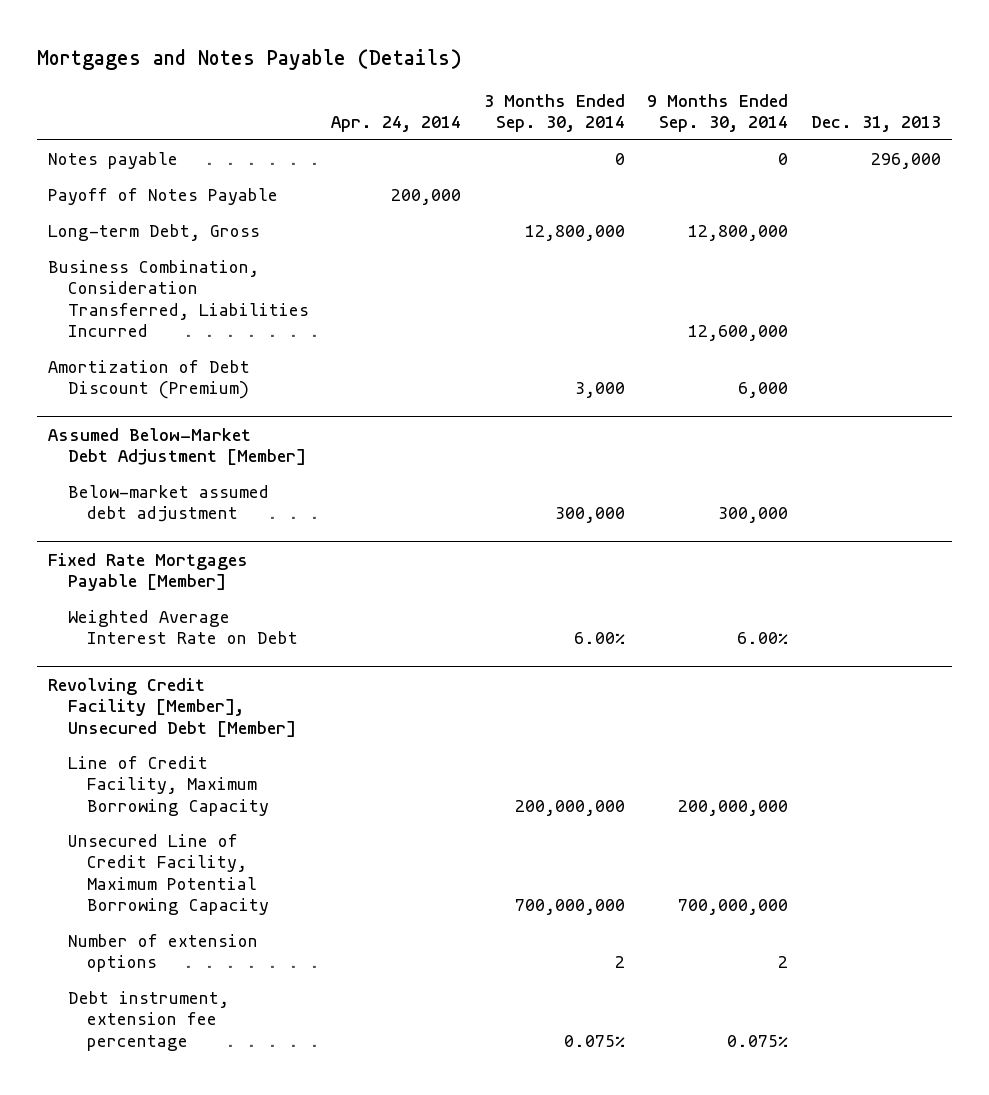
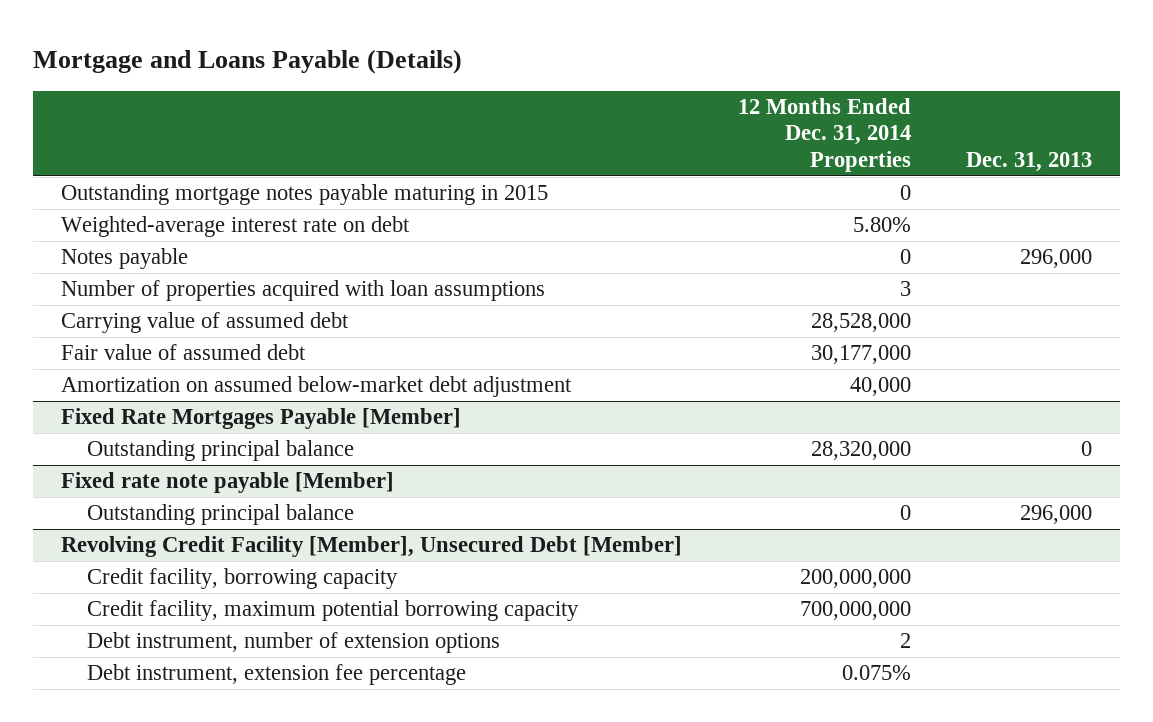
- Mortgages and Notes Payable (Details)
+ Mortgage and Loans Payable (Details)
- | Apr. 24, 2014 | 3 Months Ended Sep. 30, 2014 | 9 Months Ended Sep. 30, 2014 | Dec. 31, 2013
+ | 12 Months Ended Dec. 31, 2014 Properties | Dec. 31, 2013
+ Outstanding mortgage notes payable maturing in 2015 | 0 |
+ Weighted-average interest rate on debt | 5.80% |
- Payoff of Notes Payable | 200,000 | | |
- Long-term Debt, Gross | | 12,800,000 | 12,800,000 |
- Business Combination, Consideration Transferred, Liabilities Incurred | | | 12,600,000 |
- Amortization of Debt Discount (Premium) | | 3,000 | 6,000 |
- Assumed Below-Market Debt Adjustment [Member]
- Below-market assumed debt adjustment | | 300,000 | 300,000 |
+ Number of properties acquired with loan assumptions | 3 |
+ Carrying value of assumed debt | 28,528,000 |
+ Fair value of assumed debt | 30,177,000 |
+ Amortization on assumed below-market debt adjustment | 40,000 |
@ Fixed Rate Mortgages Payable [Member]
- Weighted Average Interest Rate on Debt | | 6.00% | 6.00% |
+ Outstanding principal balance | 28,320,000 | 0
+ Fixed rate note payable [Member]
+ Outstanding principal balance | 0 | 296,000
@ Revolving Credit Facility [Member], Unsecured Debt [Member]
- Line of Credit Facility, Maximum Borrowing Capacity | | 200,000,000 | 200,000,000 |
- Unsecured Line of Credit Facility, Maximum Potential Borrowing Capacity | | 700,000,000 | 700,000,000 |
- Number of extension options | | 2 | 2 |
+ Credit facility, borrowing capacity | 200,000,000 |
+ Credit facility, maximum potential borrowing capacity | 700,000,000 |
+ Debt instrument, number of extension options | 2 |

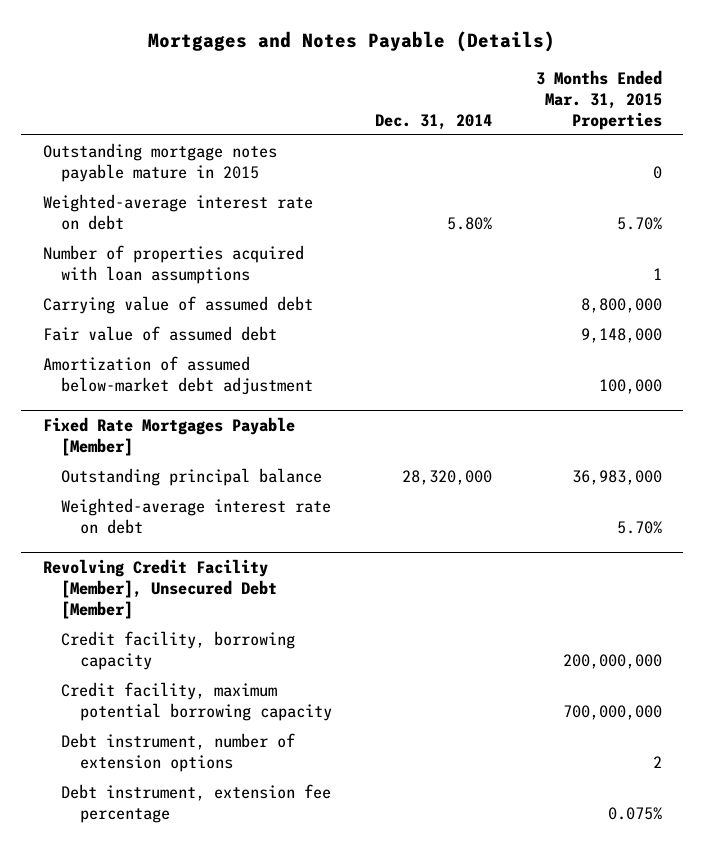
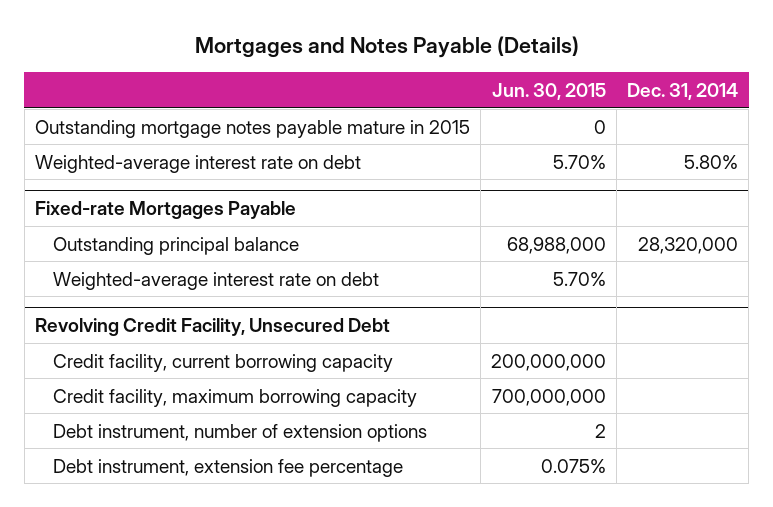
- | Dec. 31, 2014 | 3 Months Ended Mar. 31, 2015 Properties
+ | Jun. 30, 2015 | Dec. 31, 2014
- Number of properties acquired with loan assumptions | | 1
- Carrying value of assumed debt | | 8,800,000
- Fair value of assumed debt | | 9,148,000
- Amortization of assumed below-market debt adjustment | | 100,000
- Fixed Rate Mortgages Payable [Member]
+ Fixed-rate Mortgages Payable
- Revolving Credit Facility [Member], Unsecured Debt [Member]
- Credit facility, borrowing capacity | | 200,000,000
- Credit facility, maximum potential borrowing capacity | | 700,000,000
+ Revolving Credit Facility, Unsecured Debt
+ Credit facility, current borrowing capacity | 200,000,000 |
+ Credit facility, maximum borrowing capacity | 700,000,000 |

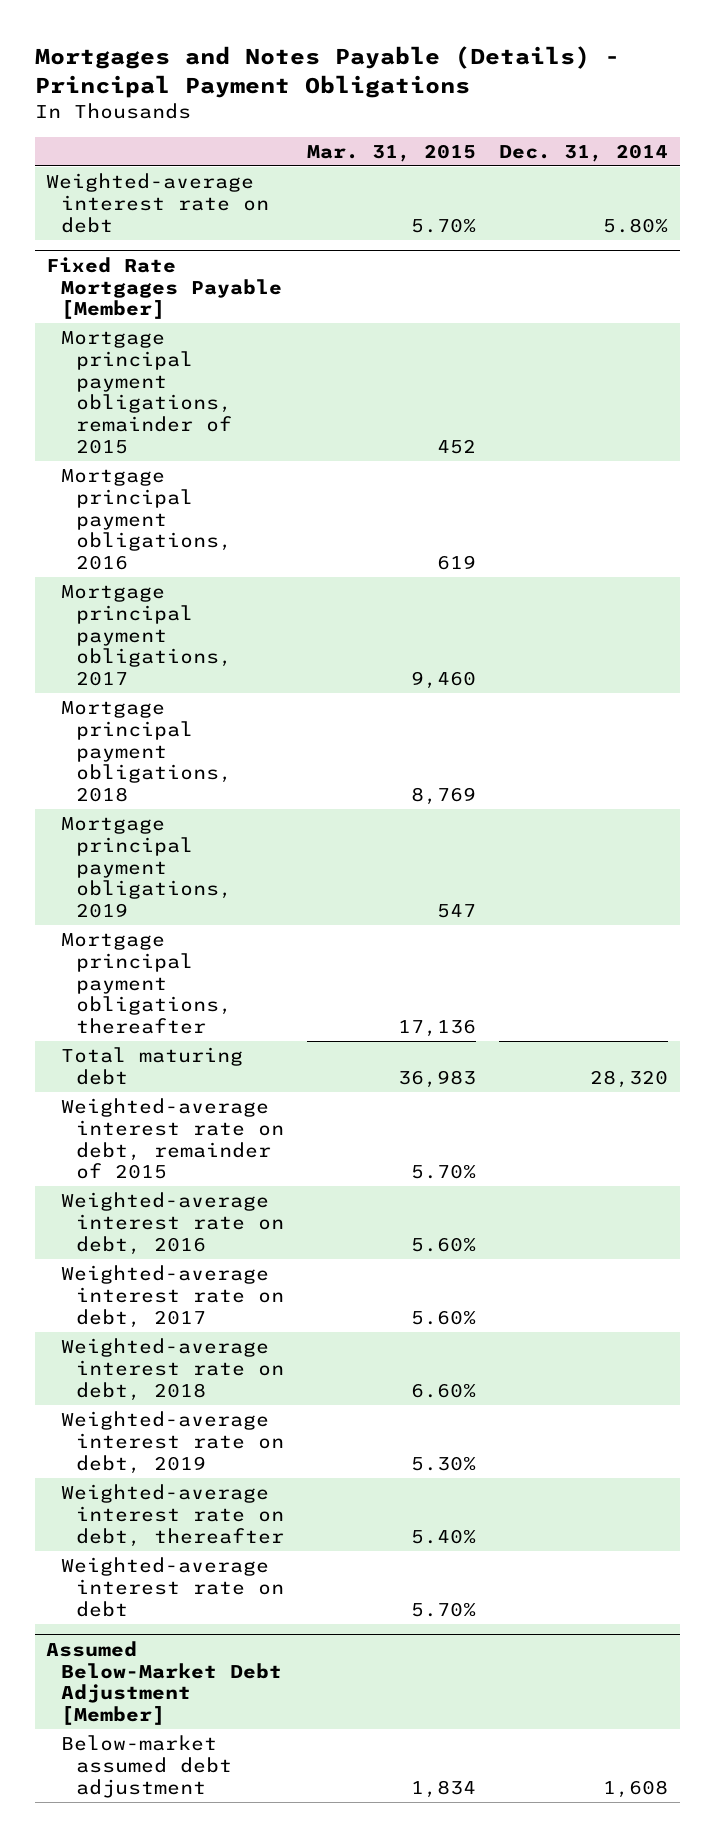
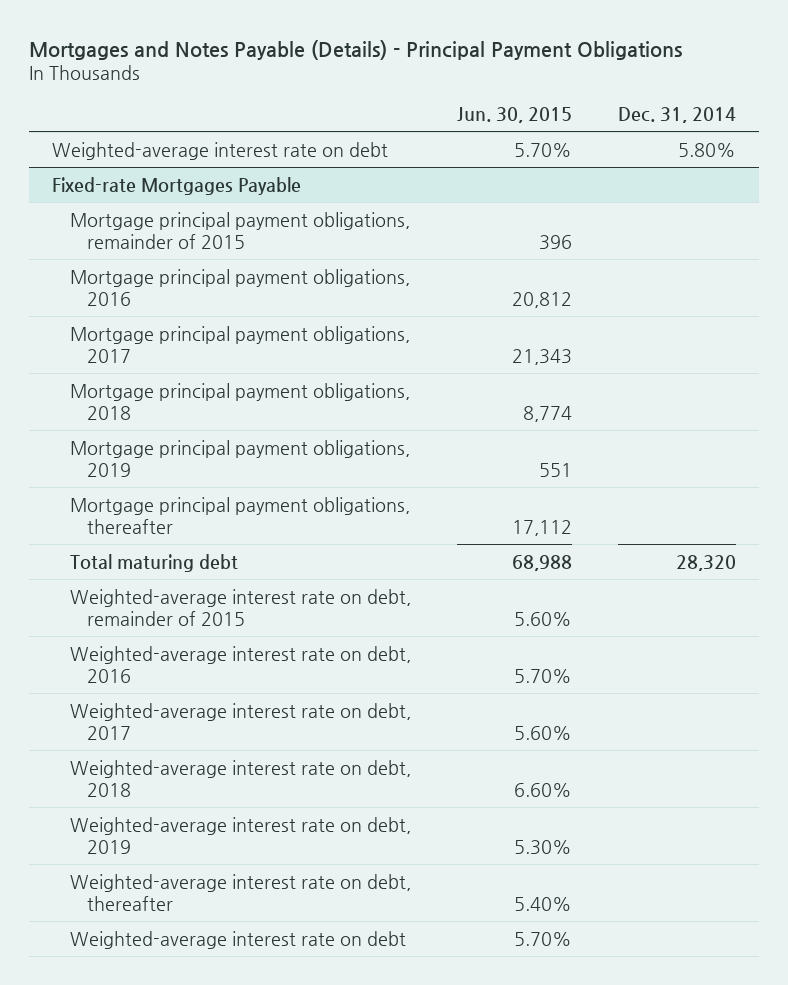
- | Mar. 31, 2015 | Dec. 31, 2014
+ | Jun. 30, 2015 | Dec. 31, 2014
- Fixed Rate Mortgages Payable [Member]
+ Fixed-rate Mortgages Payable
- Assumed Below-Market Debt Adjustment [Member]
- Below-market assumed debt adjustment | 1,834 | 1,608

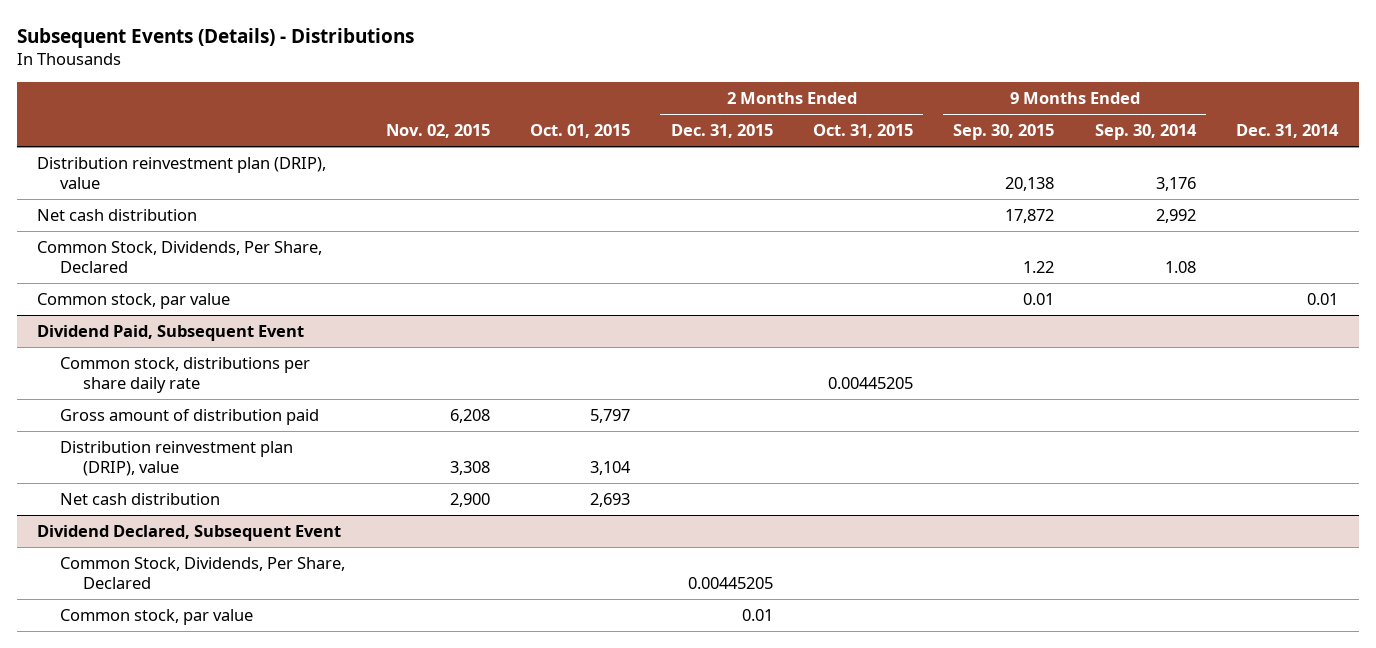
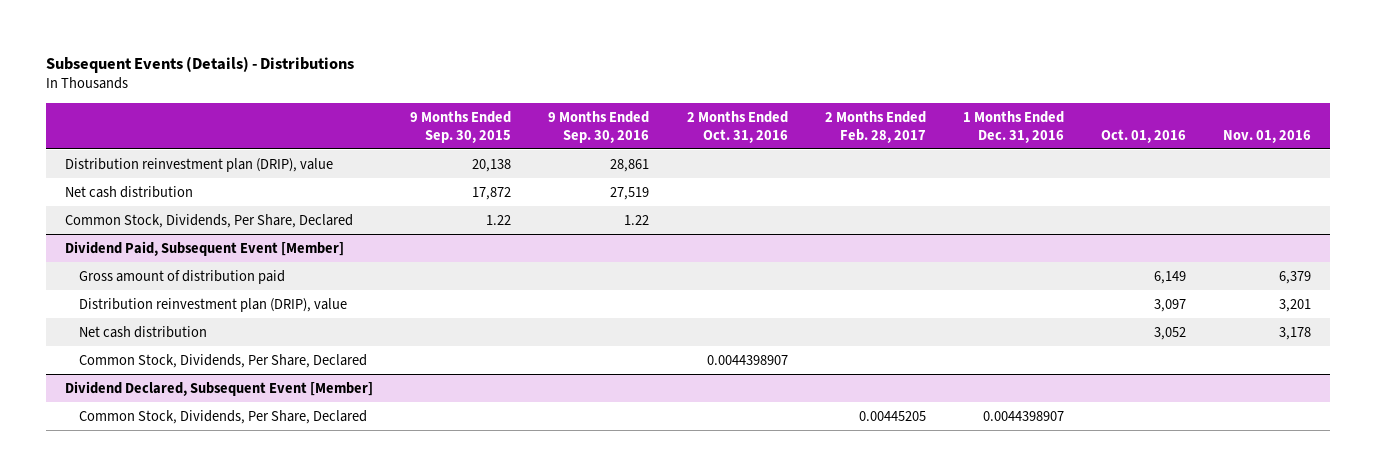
- | Nov. 02, 2015 | Oct. 01, 2015 | 2 Months Ended Dec. 31, 2015 | 2 Months Ended Oct. 31, 2015 | 9 Months Ended Sep. 30, 2015 | 9 Months Ended Sep. 30, 2014 | Dec. 31, 2014
+ | 9 Months Ended Sep. 30, 2015 | 9 Months Ended Sep. 30, 2016 | 2 Months Ended Oct. 31, 2016 | 2 Months Ended Feb. 28, 2017 | 1 Months Ended Dec. 31, 2016 | Oct. 01, 2016 | Nov. 01, 2016
- Common stock, par value | | | | | 0.01 | | 0.01
- Dividend Paid, Subsequent Event
- Common stock, distributions per share daily rate | | | | 0.00445205 | | |
+ Dividend Paid, Subsequent Event [Member]
- Dividend Declared, Subsequent Event
+ Common Stock, Dividends, Per Share, Declared | | | 0.0044398907 | | | |
+ Dividend Declared, Subsequent Event [Member]
- Common stock, par value | | | 0.01 | | | |

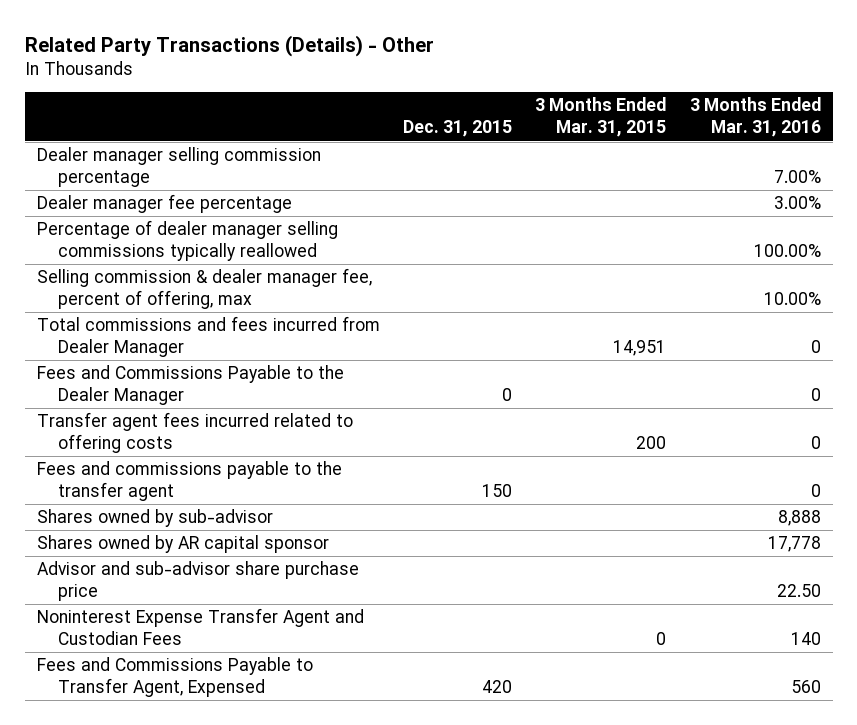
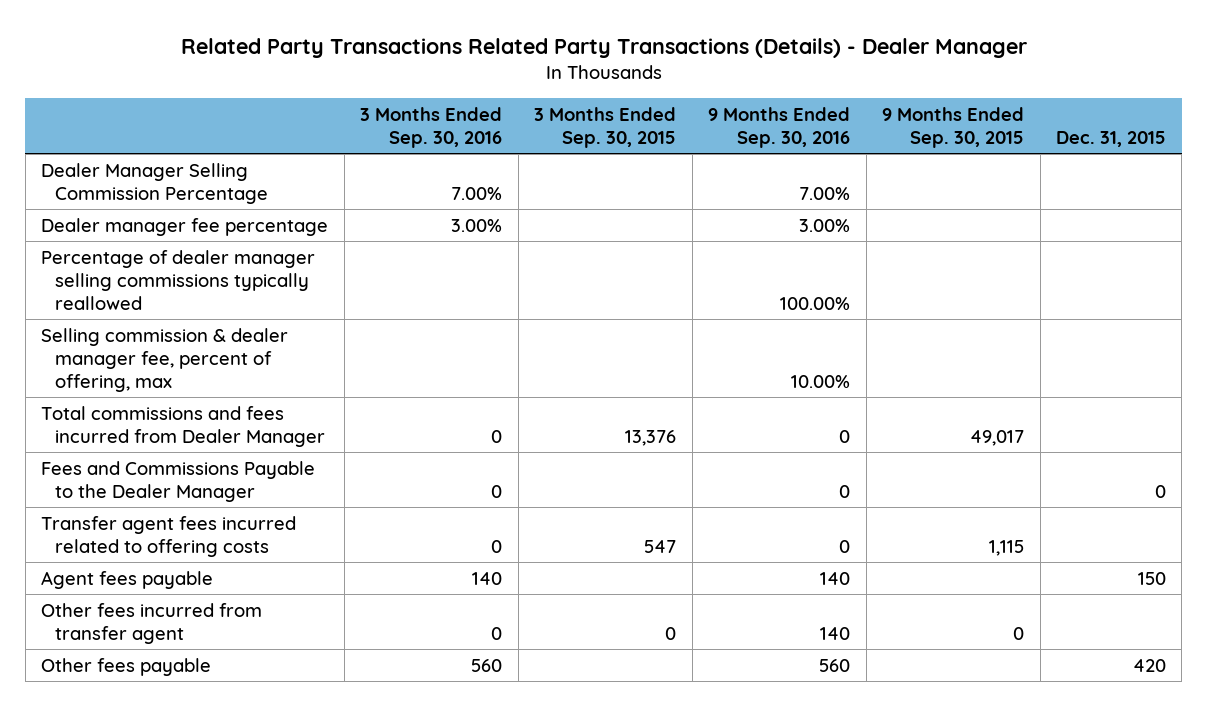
- Related Party Transactions (Details) - Other
+ Related Party Transactions Related Party Transactions (Details) - Dealer Manager
- | Dec. 31, 2015 | 3 Months Ended Mar. 31, 2015 | 3 Months Ended Mar. 31, 2016
+ | 3 Months Ended Sep. 30, 2016 | 3 Months Ended Sep. 30, 2015 | 9 Months Ended Sep. 30, 2016 | 9 Months Ended Sep. 30, 2015 | Dec. 31, 2015
- Dealer manager selling commission percentage | | | 7.00%
+ Dealer Manager Selling Commission Percentage | 7.00% | | 7.00% | |
- Fees and commissions payable to the transfer agent | 150 | | 0
- Shares owned by sub-advisor | | | 8,888
- Shares owned by AR capital sponsor | | | 17,778
- Advisor and sub-advisor share purchase price | | | 22.50
- Noninterest Expense Transfer Agent and Custodian Fees | | 0 | 140
- Fees and Commissions Payable to Transfer Agent, Expensed | 420 | | 560
+ Agent fees payable | 140 | | 140 | | 150
+ Other fees incurred from transfer agent | 0 | 0 | 140 | 0 |
+ Other fees payable | 560 | | 560 | | 420

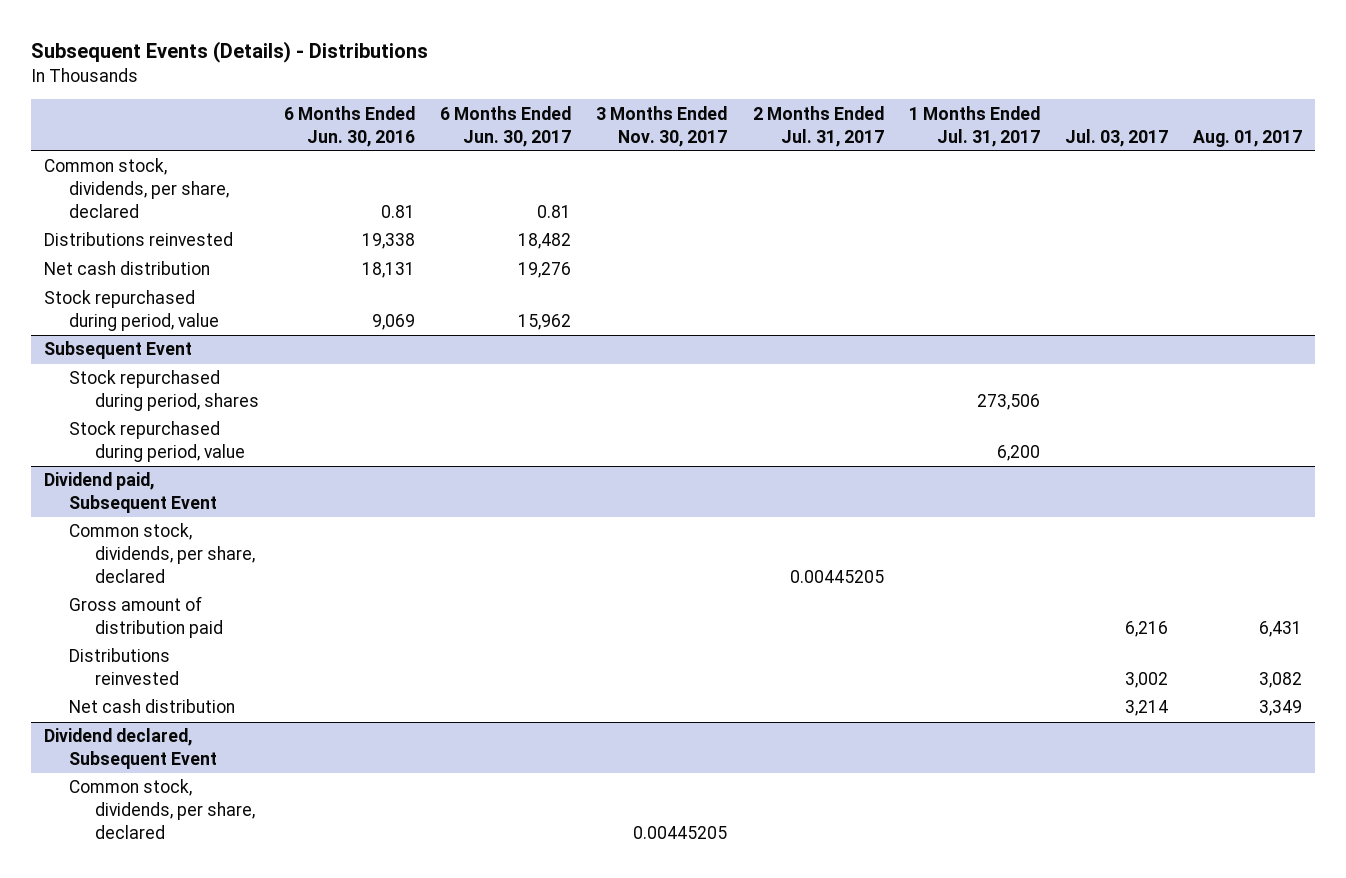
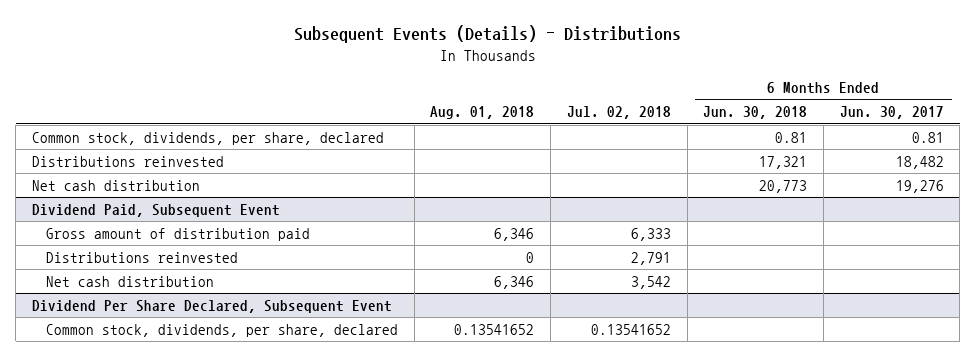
- | 6 Months Ended Jun. 30, 2016 | 6 Months Ended Jun. 30, 2017 | 3 Months Ended Nov. 30, 2017 | 2 Months Ended Jul. 31, 2017 | 1 Months Ended Jul. 31, 2017 | Jul. 03, 2017 | Aug. 01, 2017
+ | Aug. 01, 2018 | Jul. 02, 2018 | 6 Months Ended Jun. 30, 2018 | 6 Months Ended Jun. 30, 2017
- Stock repurchased during period, value | 9,069 | 15,962 | | | | |
- Subsequent Event
- Stock repurchased during period, shares | | | | | 273,506 | |
- Stock repurchased during period, value | | | | | 6,200 | |
- Dividend paid, Subsequent Event
- Common stock, dividends, per share, declared | | | | 0.00445205 | | |
+ Dividend Paid, Subsequent Event
- Dividend declared, Subsequent Event
+ Dividend Per Share Declared, Subsequent Event

